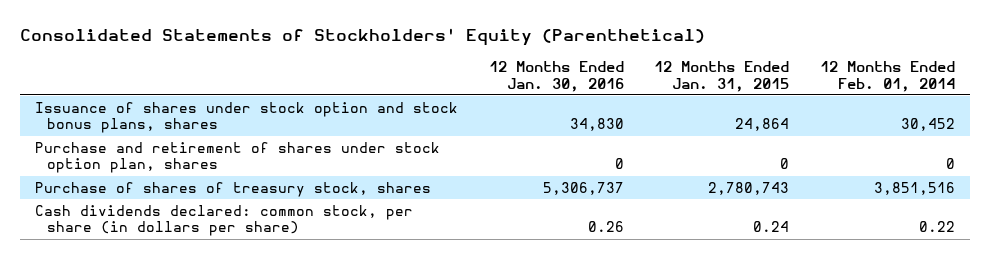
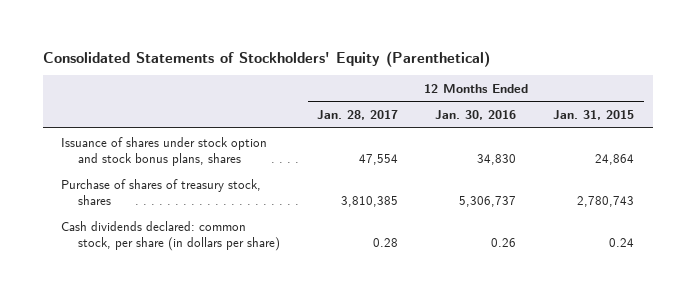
- | 12 Months Ended Jan. 30, 2016 | 12 Months Ended Jan. 31, 2015 | 12 Months Ended Feb. 01, 2014
+ | 12 Months Ended Jan. 28, 2017 | 12 Months Ended Jan. 30, 2016 | 12 Months Ended Jan. 31, 2015
- Purchase and retirement of shares under stock option plan, shares | 0 | 0 | 0

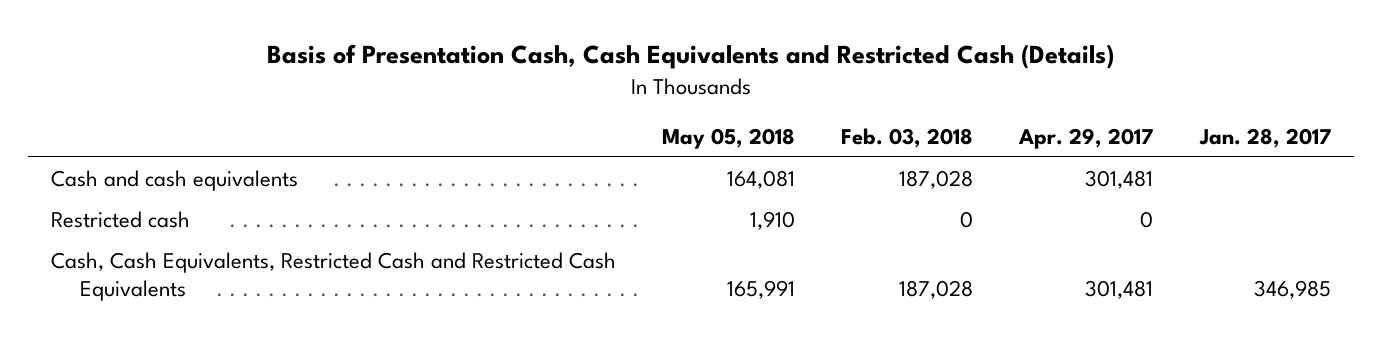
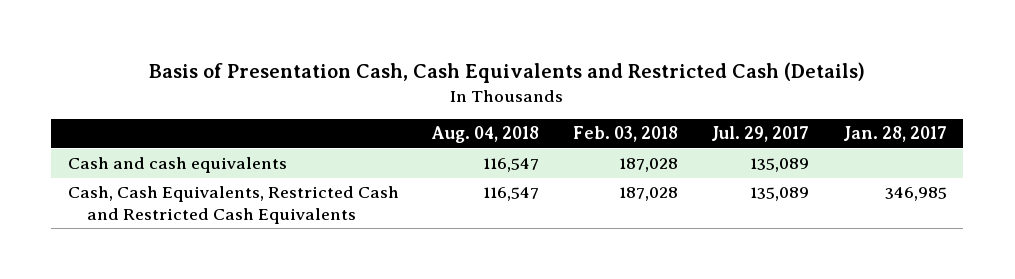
- | May 05, 2018 | Feb. 03, 2018 | Apr. 29, 2017 | Jan. 28, 2017
+ | Aug. 04, 2018 | Feb. 03, 2018 | Jul. 29, 2017 | Jan. 28, 2017
- Restricted cash | 1,910 | 0 | 0 |

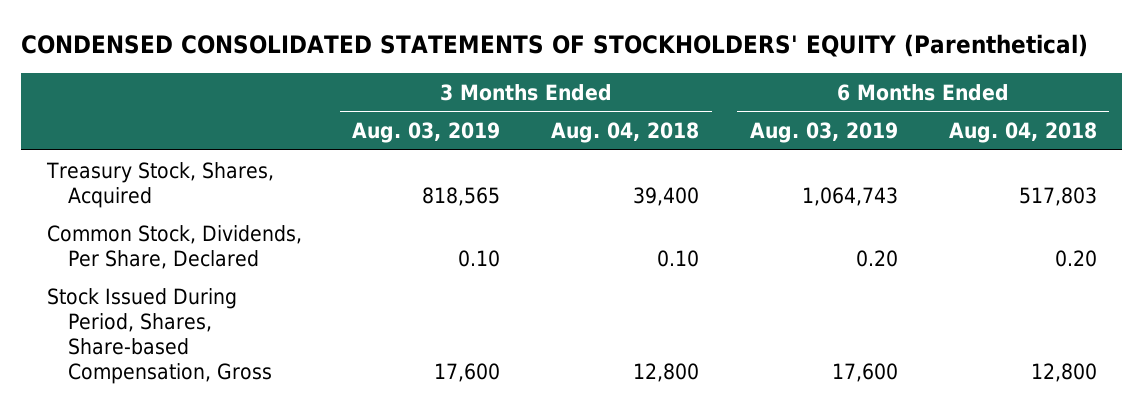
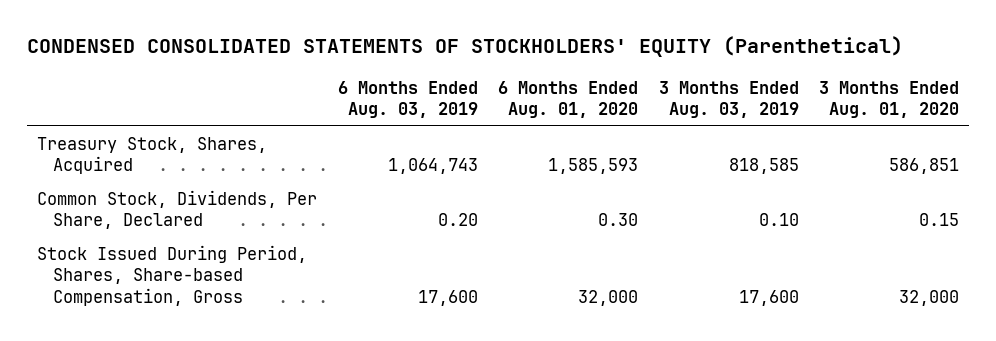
- | 3 Months Ended Aug. 03, 2019 | 3 Months Ended Aug. 04, 2018 | 6 Months Ended Aug. 03, 2019 | 6 Months Ended Aug. 04, 2018
+ | 6 Months Ended Aug. 03, 2019 | 6 Months Ended Aug. 01, 2020 | 3 Months Ended Aug. 03, 2019 | 3 Months Ended Aug. 01, 2020
- Treasury Stock, Shares, Acquired | 818,565 | 39,400 | 1,064,743 | 517,803
+ Treasury Stock, Shares, Acquired | 1,064,743 | 1,585,593 | 818,585 | 586,851

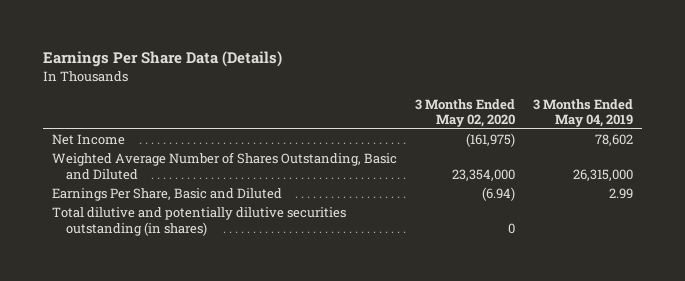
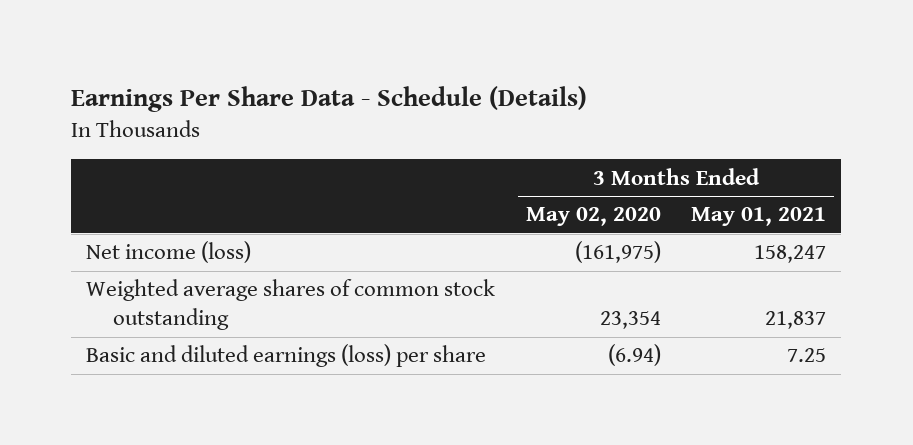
- Earnings Per Share Data (Details)
+ Earnings Per Share Data - Schedule (Details)
- | 3 Months Ended May 02, 2020 | 3 Months Ended May 04, 2019
+ | 3 Months Ended May 02, 2020 | 3 Months Ended May 01, 2021
- Net Income | (161,975) | 78,602
- Weighted Average Number of Shares Outstanding, Basic and Diluted | 23,354,000 | 26,315,000
- Earnings Per Share, Basic and Diluted | (6.94) | 2.99
- Total dilutive and potentially dilutive securities outstanding (in shares) | 0 |
+ Net income (loss) | (161,975) | 158,247
+ Weighted average shares of common stock outstanding | 23,354 | 21,837
+ Basic and diluted earnings (loss) per share | (6.94) | 7.25

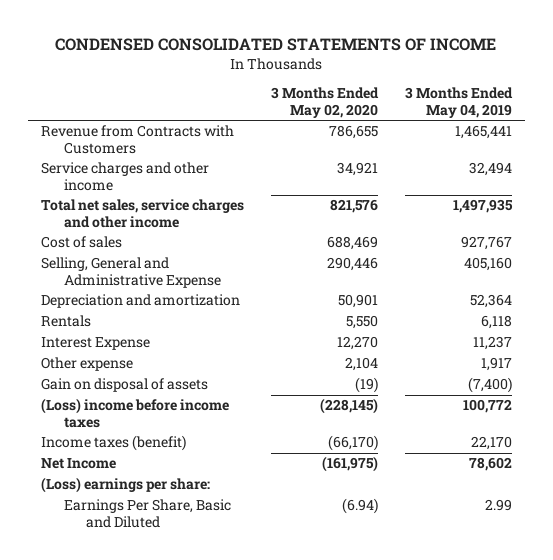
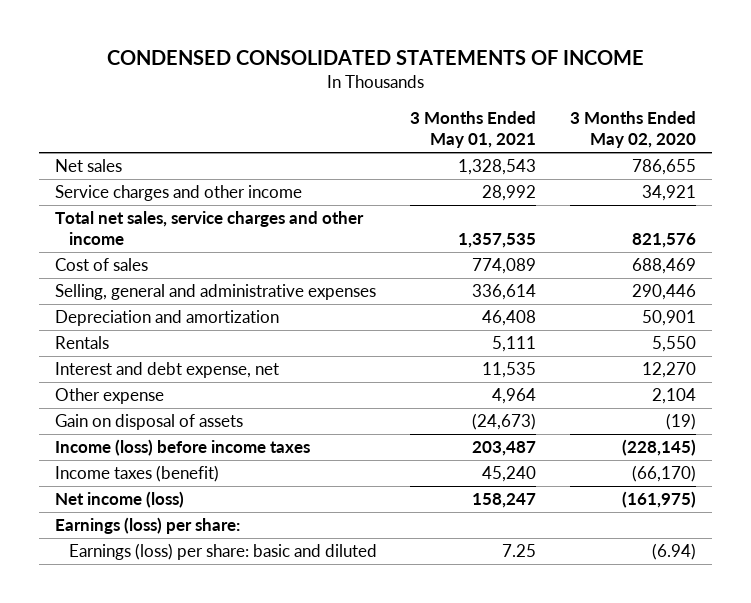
- | 3 Months Ended May 02, 2020 | 3 Months Ended May 04, 2019
+ | 3 Months Ended May 01, 2021 | 3 Months Ended May 02, 2020
- Revenue from Contracts with Customers | 786,655 | 1,465,441
+ Net sales | 1,328,543 | 786,655
- Selling, General and Administrative Expense | 290,446 | 405,160
+ Selling, general and administrative expenses | 336,614 | 290,446
- Interest Expense | 12,270 | 11,237
+ Interest and debt expense, net | 11,535 | 12,270
- (Loss) income before income taxes | (228,145) | 100,772
+ Income (loss) before income taxes | 203,487 | (228,145)
- Net Income | (161,975) | 78,602
- (Loss) earnings per share:
- Earnings Per Share, Basic and Diluted | (6.94) | 2.99
+ Net income (loss) | 158,247 | (161,975)
+ Earnings (loss) per share:
+ Earnings (loss) per share: basic and diluted | 7.25 | (6.94)

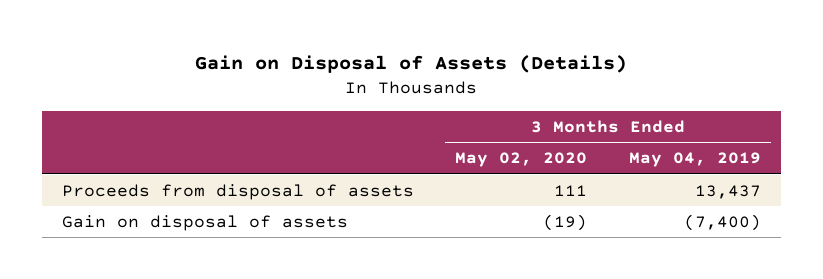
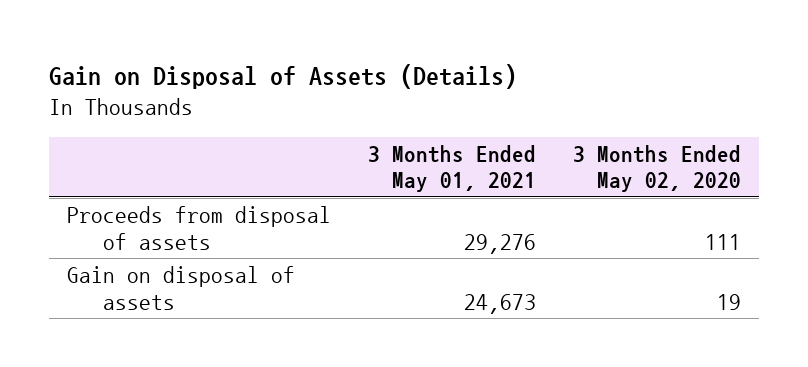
- | 3 Months Ended May 02, 2020 | 3 Months Ended May 04, 2019
+ | 3 Months Ended May 01, 2021 | 3 Months Ended May 02, 2020
- Gain on disposal of assets | (19) | (7,400)
+ Gain on disposal of assets | 24,673 | 19

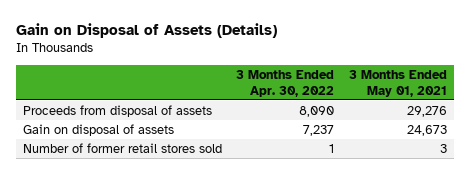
- | 3 Months Ended May 01, 2021 | 3 Months Ended May 02, 2020
+ | 3 Months Ended Apr. 30, 2022 | 3 Months Ended May 01, 2021
+ Number of former retail stores sold | 1 | 3

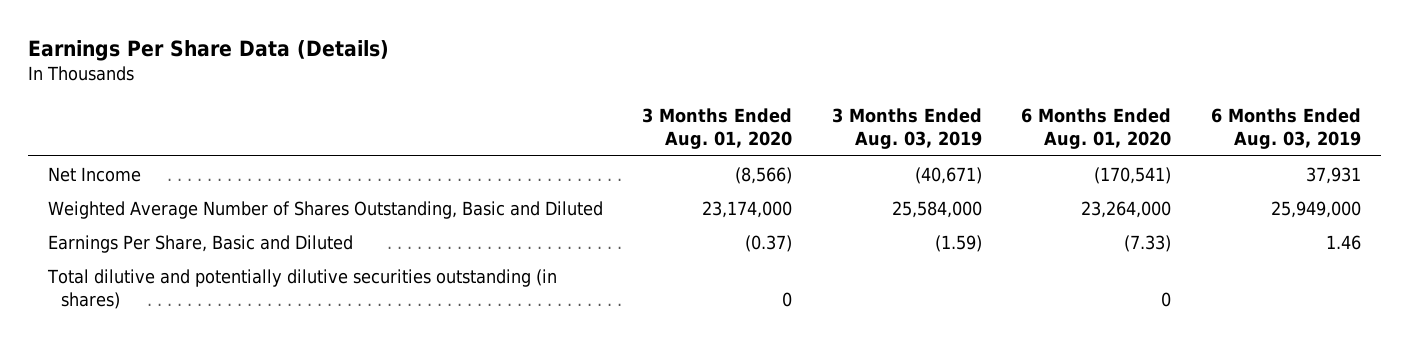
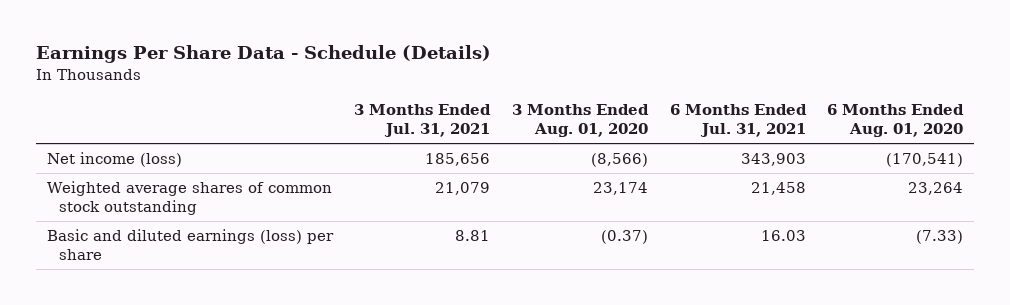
- Earnings Per Share Data (Details)
+ Earnings Per Share Data - Schedule (Details)
- | 3 Months Ended Aug. 01, 2020 | 3 Months Ended Aug. 03, 2019 | 6 Months Ended Aug. 01, 2020 | 6 Months Ended Aug. 03, 2019
+ | 3 Months Ended Jul. 31, 2021 | 3 Months Ended Aug. 01, 2020 | 6 Months Ended Jul. 31, 2021 | 6 Months Ended Aug. 01, 2020
- Net Income | (8,566) | (40,671) | (170,541) | 37,931
- Weighted Average Number of Shares Outstanding, Basic and Diluted | 23,174,000 | 25,584,000 | 23,264,000 | 25,949,000
- Earnings Per Share, Basic and Diluted | (0.37) | (1.59) | (7.33) | 1.46
- Total dilutive and potentially dilutive securities outstanding (in shares) | 0 | | 0 |
+ Net income (loss) | 185,656 | (8,566) | 343,903 | (170,541)
+ Weighted average shares of common stock outstanding | 21,079 | 23,174 | 21,458 | 23,264
+ Basic and diluted earnings (loss) per share | 8.81 | (0.37) | 16.03 | (7.33)

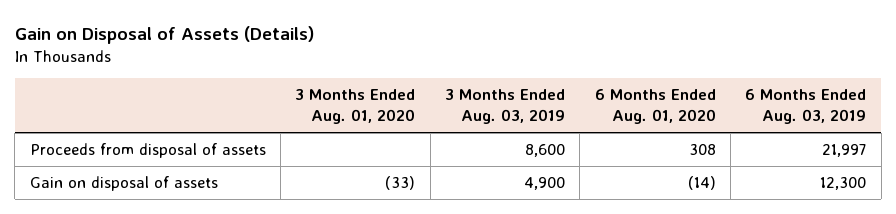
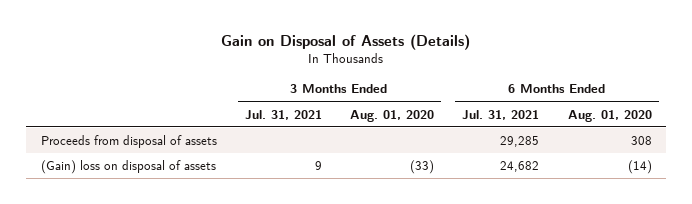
- | 3 Months Ended Aug. 01, 2020 | 3 Months Ended Aug. 03, 2019 | 6 Months Ended Aug. 01, 2020 | 6 Months Ended Aug. 03, 2019
+ | 3 Months Ended Jul. 31, 2021 | 3 Months Ended Aug. 01, 2020 | 6 Months Ended Jul. 31, 2021 | 6 Months Ended Aug. 01, 2020
- Gain on disposal of assets | (33) | 4,900 | (14) | 12,300
+ (Gain) loss on disposal of assets | 9 | (33) | 24,682 | (14)

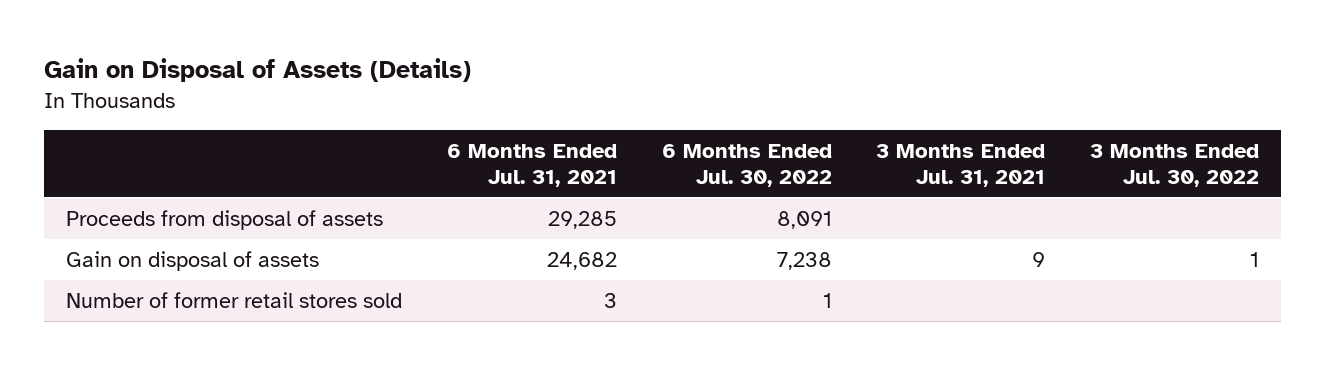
- | 3 Months Ended Jul. 31, 2021 | 3 Months Ended Aug. 01, 2020 | 6 Months Ended Jul. 31, 2021 | 6 Months Ended Aug. 01, 2020
+ | 6 Months Ended Jul. 31, 2021 | 6 Months Ended Jul. 30, 2022 | 3 Months Ended Jul. 31, 2021 | 3 Months Ended Jul. 30, 2022
- (Gain) loss on disposal of assets | 9 | (33) | 24,682 | (14)
+ Gain on disposal of assets | 24,682 | 7,238 | 9 | 1
+ Number of former retail stores sold | 3 | 1 | |

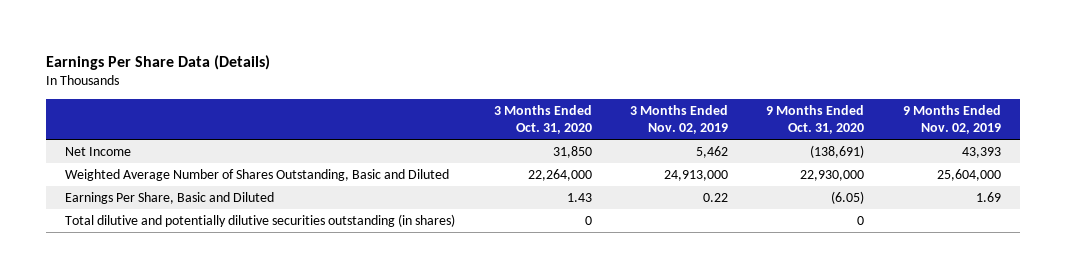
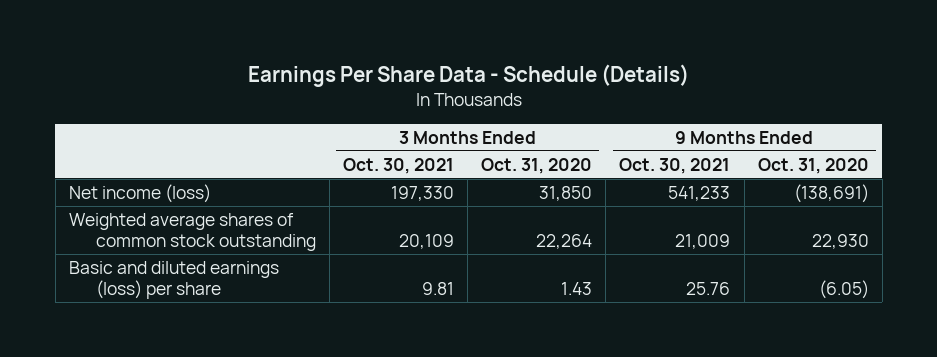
- Earnings Per Share Data (Details)
+ Earnings Per Share Data - Schedule (Details)
- | 3 Months Ended Oct. 31, 2020 | 3 Months Ended Nov. 02, 2019 | 9 Months Ended Oct. 31, 2020 | 9 Months Ended Nov. 02, 2019
+ | 3 Months Ended Oct. 30, 2021 | 3 Months Ended Oct. 31, 2020 | 9 Months Ended Oct. 30, 2021 | 9 Months Ended Oct. 31, 2020
- Net Income | 31,850 | 5,462 | (138,691) | 43,393
- Weighted Average Number of Shares Outstanding, Basic and Diluted | 22,264,000 | 24,913,000 | 22,930,000 | 25,604,000
- Earnings Per Share, Basic and Diluted | 1.43 | 0.22 | (6.05) | 1.69
- Total dilutive and potentially dilutive securities outstanding (in shares) | 0 | | 0 |
+ Net income (loss) | 197,330 | 31,850 | 541,233 | (138,691)
+ Weighted average shares of common stock outstanding | 20,109 | 22,264 | 21,009 | 22,930
+ Basic and diluted earnings (loss) per share | 9.81 | 1.43 | 25.76 | (6.05)

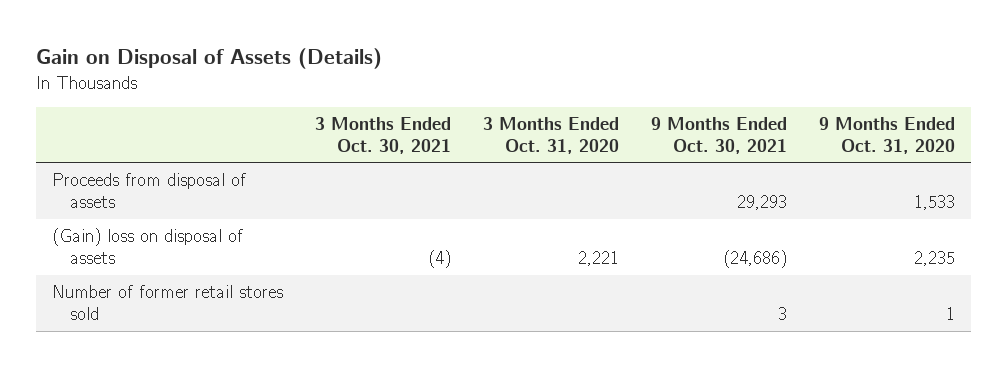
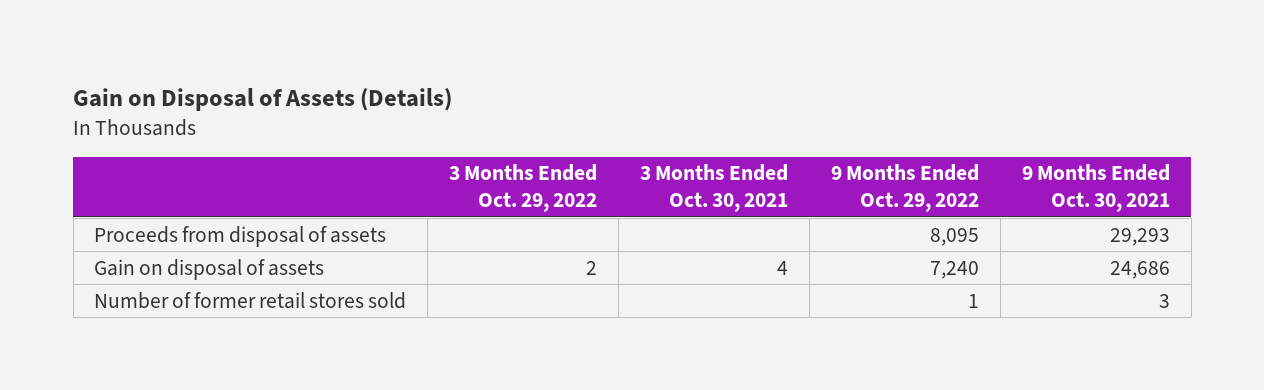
- | 3 Months Ended Oct. 30, 2021 | 3 Months Ended Oct. 31, 2020 | 9 Months Ended Oct. 30, 2021 | 9 Months Ended Oct. 31, 2020
+ | 3 Months Ended Oct. 29, 2022 | 3 Months Ended Oct. 30, 2021 | 9 Months Ended Oct. 29, 2022 | 9 Months Ended Oct. 30, 2021
- (Gain) loss on disposal of assets | (4) | 2,221 | (24,686) | 2,235
+ Gain on disposal of assets | 2 | 4 | 7,240 | 24,686

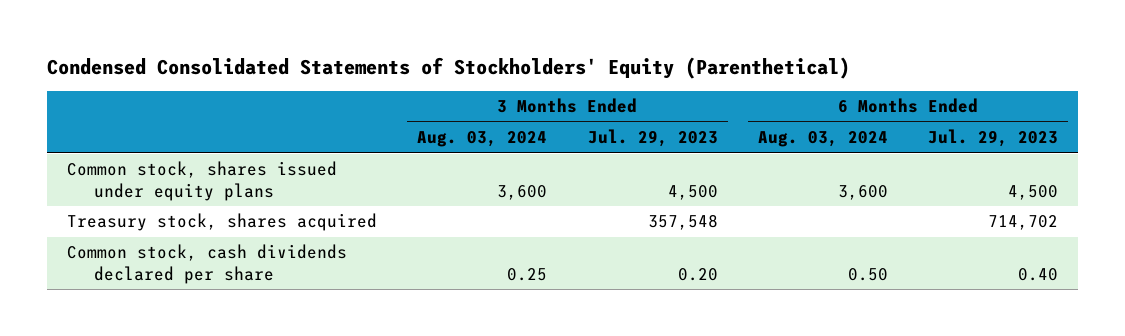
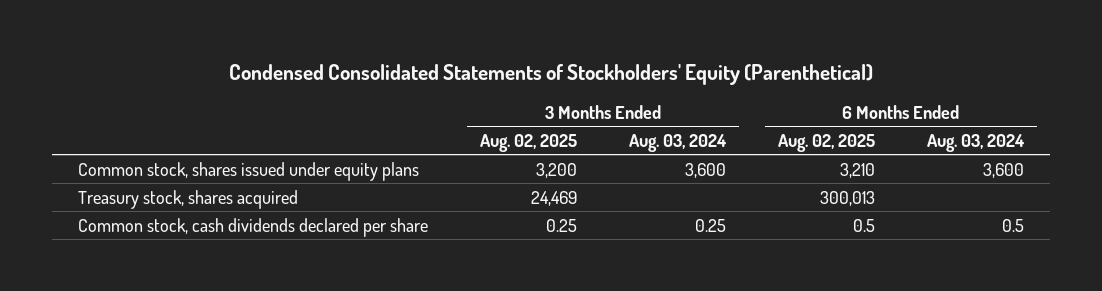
- | 3 Months Ended Aug. 03, 2024 | 3 Months Ended Jul. 29, 2023 | 6 Months Ended Aug. 03, 2024 | 6 Months Ended Jul. 29, 2023
+ | 3 Months Ended Aug. 02, 2025 | 3 Months Ended Aug. 03, 2024 | 6 Months Ended Aug. 02, 2025 | 6 Months Ended Aug. 03, 2024
- Common stock, cash dividends declared per share | 0.25 | 0.20 | 0.50 | 0.40
+ Common stock, cash dividends declared per share | 0.25 | 0.25 | 0.5 | 0.5

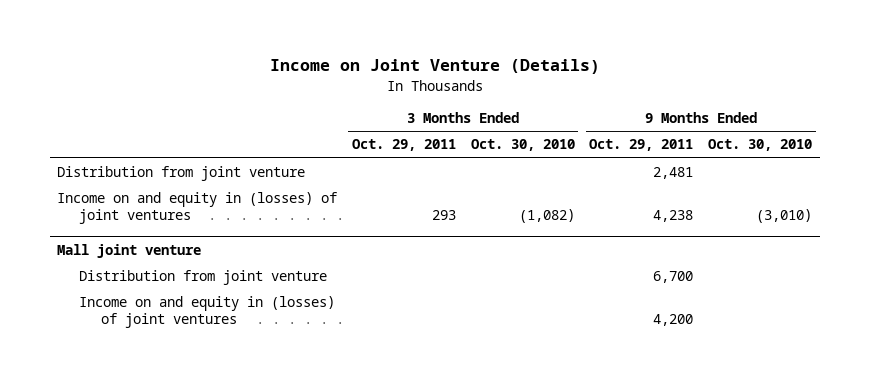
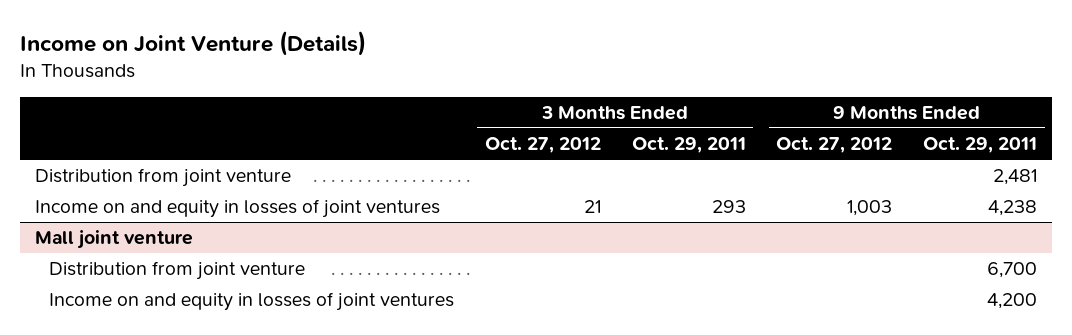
- | 3 Months Ended Oct. 29, 2011 | 3 Months Ended Oct. 30, 2010 | 9 Months Ended Oct. 29, 2011 | 9 Months Ended Oct. 30, 2010
+ | 3 Months Ended Oct. 27, 2012 | 3 Months Ended Oct. 29, 2011 | 9 Months Ended Oct. 27, 2012 | 9 Months Ended Oct. 29, 2011
- Income on and equity in (losses) of joint ventures | 293 | (1,082) | 4,238 | (3,010)
+ Income on and equity in losses of joint ventures | 21 | 293 | 1,003 | 4,238
@ Mall joint venture
- Income on and equity in (losses) of joint ventures | | | 4,200 |
+ Income on and equity in losses of joint ventures | | | | 4,200

